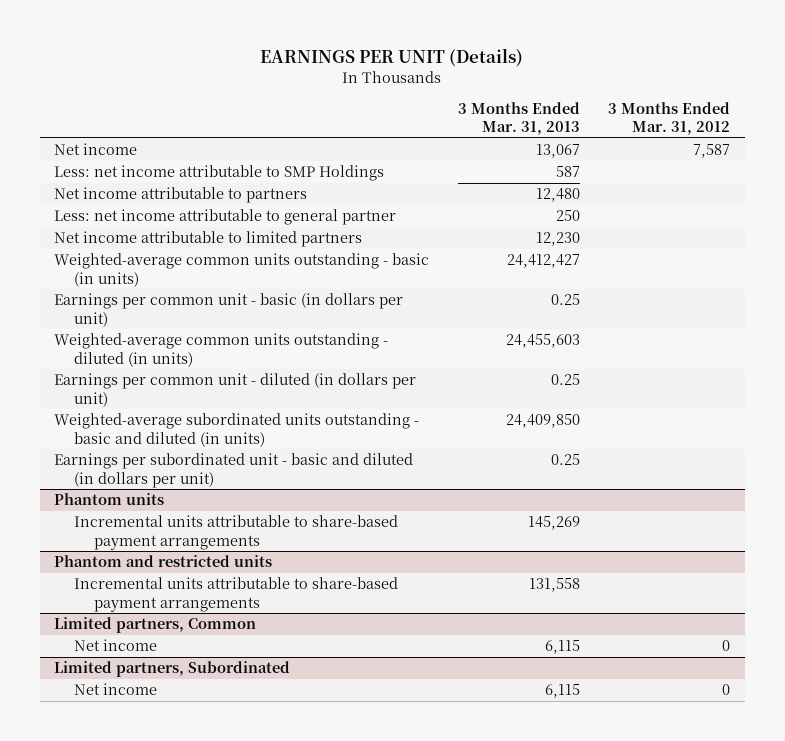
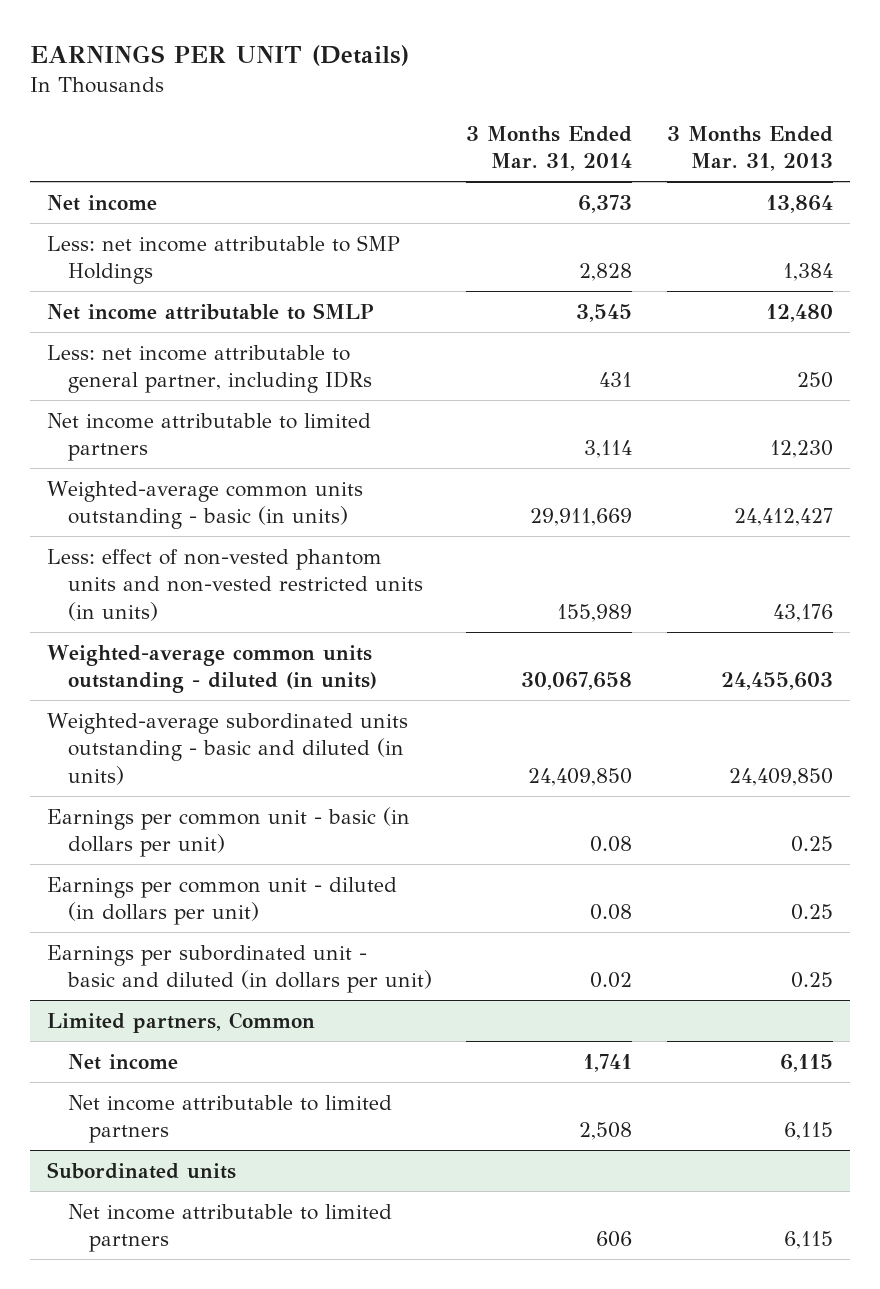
- | 3 Months Ended Mar. 31, 2013 | 3 Months Ended Mar. 31, 2012
+ | 3 Months Ended Mar. 31, 2014 | 3 Months Ended Mar. 31, 2013
- Net income | 13,067 | 7,587
- Less: net income attributable to SMP Holdings | 587 |
- Net income attributable to partners | 12,480 |
- Less: net income attributable to general partner | 250 |
+ Net income | 6,373 | 13,864
+ Less: net income attributable to SMP Holdings | 2,828 | 1,384
+ Net income attributable to SMLP | 3,545 | 12,480
+ Less: net income attributable to general partner, including IDRs | 431 | 250
+ Less: effect of non-vested phantom units and non-vested restricted units (in units) | 155,989 | 43,176
moved down: Earnings per common unit - basic (in dollars per unit) | 0.08 | 0.25
moved down: Earnings per common unit - diluted (in dollars per unit) | 0.08 | 0.25
- Phantom units
- Incremental units attributable to share-based payment arrangements | 145,269 |
- Phantom and restricted units
- Incremental units attributable to share-based payment arrangements | 131,558 |
- Limited partners, Subordinated
- Net income | 6,115 | 0
@ Limited partners, Common
+ Net income attributable to limited partners | 2,508 | 6,115
+ Subordinated units
+ Net income attributable to limited partners | 606 | 6,115

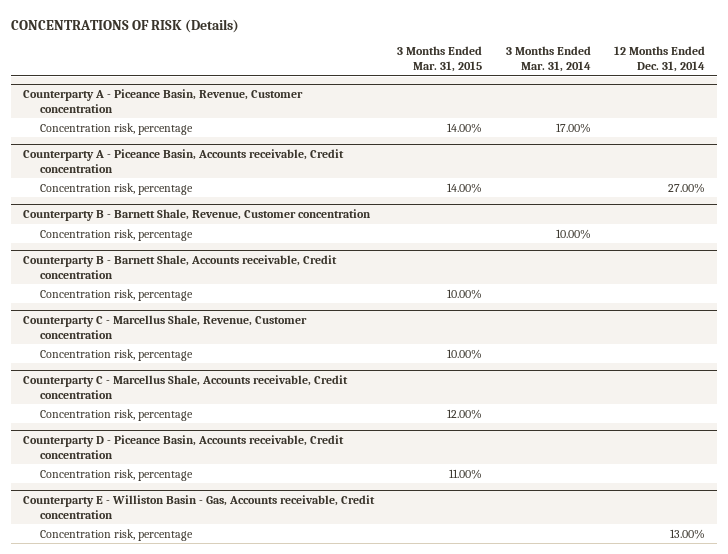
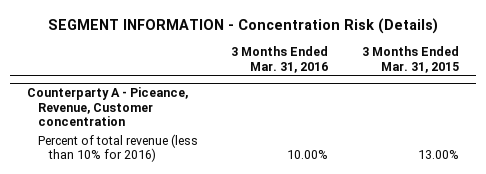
- CONCENTRATIONS OF RISK (Details)
+ SEGMENT INFORMATION - Concentration Risk (Details)
- | 3 Months Ended Mar. 31, 2015 | 3 Months Ended Mar. 31, 2014 | 12 Months Ended Dec. 31, 2014
+ | 3 Months Ended Mar. 31, 2016 | 3 Months Ended Mar. 31, 2015
- Counterparty A - Piceance Basin, Revenue, Customer concentration
- Concentration risk, percentage | 14.00% | 17.00% |
- Counterparty A - Piceance Basin, Accounts receivable, Credit concentration
- Concentration risk, percentage | 14.00% | | 27.00%
- Counterparty B - Barnett Shale, Revenue, Customer concentration
- Concentration risk, percentage | | 10.00% |
- Counterparty B - Barnett Shale, Accounts receivable, Credit concentration
- Concentration risk, percentage | 10.00% | |
- Counterparty C - Marcellus Shale, Revenue, Customer concentration
- Concentration risk, percentage | 10.00% | |
- Counterparty C - Marcellus Shale, Accounts receivable, Credit concentration
- Concentration risk, percentage | 12.00% | |
- Counterparty D - Piceance Basin, Accounts receivable, Credit concentration
- Concentration risk, percentage | 11.00% | |
- Counterparty E - Williston Basin - Gas, Accounts receivable, Credit concentration
- Concentration risk, percentage | | | 13.00%
+ Counterparty A - Piceance, Revenue, Customer concentration
+ Percent of total revenue (less than 10% for 2016) | 10.00% | 13.00%

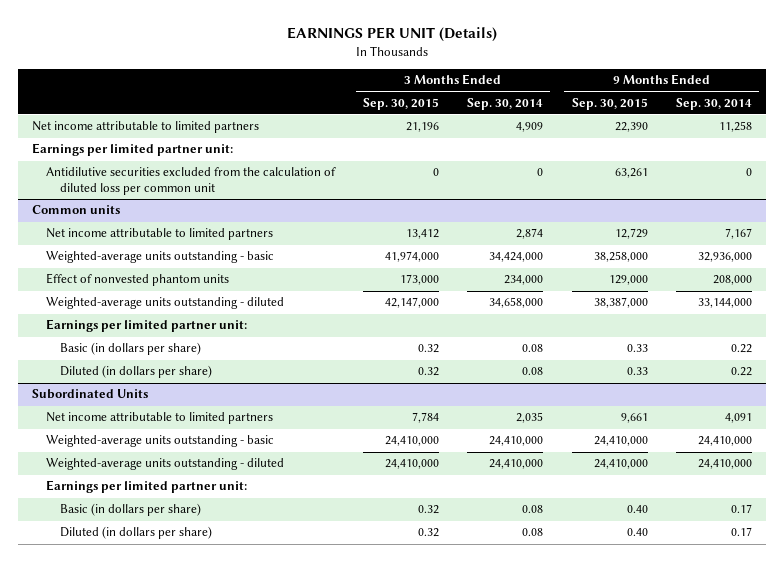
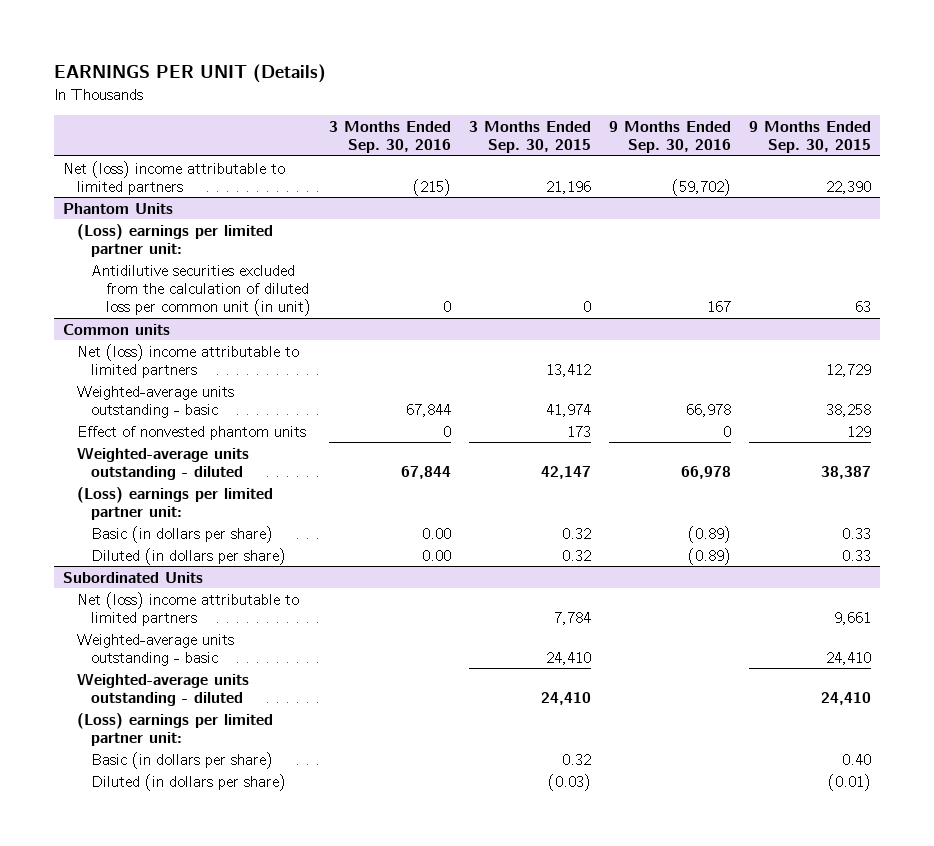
- | 3 Months Ended Sep. 30, 2015 | 3 Months Ended Sep. 30, 2014 | 9 Months Ended Sep. 30, 2015 | 9 Months Ended Sep. 30, 2014
+ | 3 Months Ended Sep. 30, 2016 | 3 Months Ended Sep. 30, 2015 | 9 Months Ended Sep. 30, 2016 | 9 Months Ended Sep. 30, 2015
- Net income attributable to limited partners | 21,196 | 4,909 | 22,390 | 11,258
- Earnings per limited partner unit:
- Antidilutive securities excluded from the calculation of diluted loss per common unit | 0 | 0 | 63,261 | 0
+ Net (loss) income attributable to limited partners | (215) | 21,196 | (59,702) | 22,390
+ Phantom Units
+ (Loss) earnings per limited partner unit:
+ Antidilutive securities excluded from the calculation of diluted loss per common unit (in unit) | 0 | 0 | 167 | 63
@ Common units
- Net income attributable to limited partners | 13,412 | 2,874 | 12,729 | 7,167
- Weighted-average units outstanding - basic | 41,974,000 | 34,424,000 | 38,258,000 | 32,936,000
- Effect of nonvested phantom units | 173,000 | 234,000 | 129,000 | 208,000
- Weighted-average units outstanding - diluted | 42,147,000 | 34,658,000 | 38,387,000 | 33,144,000
- Earnings per limited partner unit:
+ Net (loss) income attributable to limited partners | | 13,412 | | 12,729
+ Weighted-average units outstanding - basic | 67,844 | 41,974 | 66,978 | 38,258
+ Effect of nonvested phantom units | 0 | 173 | 0 | 129
+ Weighted-average units outstanding - diluted | 67,844 | 42,147 | 66,978 | 38,387
+ (Loss) earnings per limited partner unit:
@ Subordinated Units
- Net income attributable to limited partners | 7,784 | 2,035 | 9,661 | 4,091
- Weighted-average units outstanding - basic | 24,410,000 | 24,410,000 | 24,410,000 | 24,410,000
- Weighted-average units outstanding - diluted | 24,410,000 | 24,410,000 | 24,410,000 | 24,410,000
- Earnings per limited partner unit:
+ Net (loss) income attributable to limited partners | | 7,784 | | 9,661
+ Weighted-average units outstanding - basic | | 24,410 | | 24,410
+ Weighted-average units outstanding - diluted | | 24,410 | | 24,410
+ (Loss) earnings per limited partner unit:
- Diluted (in dollars per share) | 0.32 | 0.08 | 0.40 | 0.17
+ Diluted (in dollars per share) | | (0.03) | | (0.01)

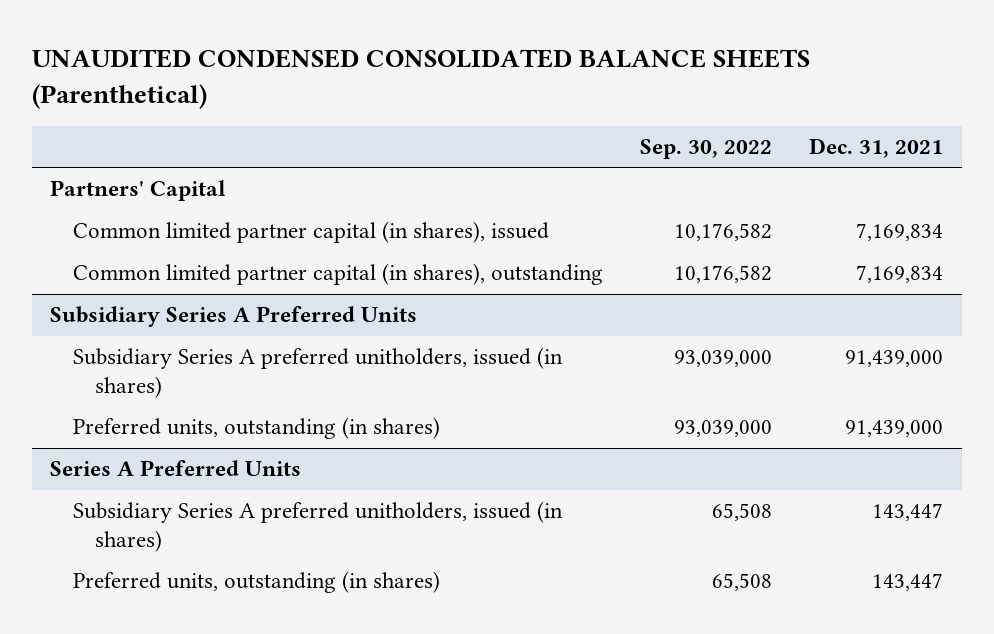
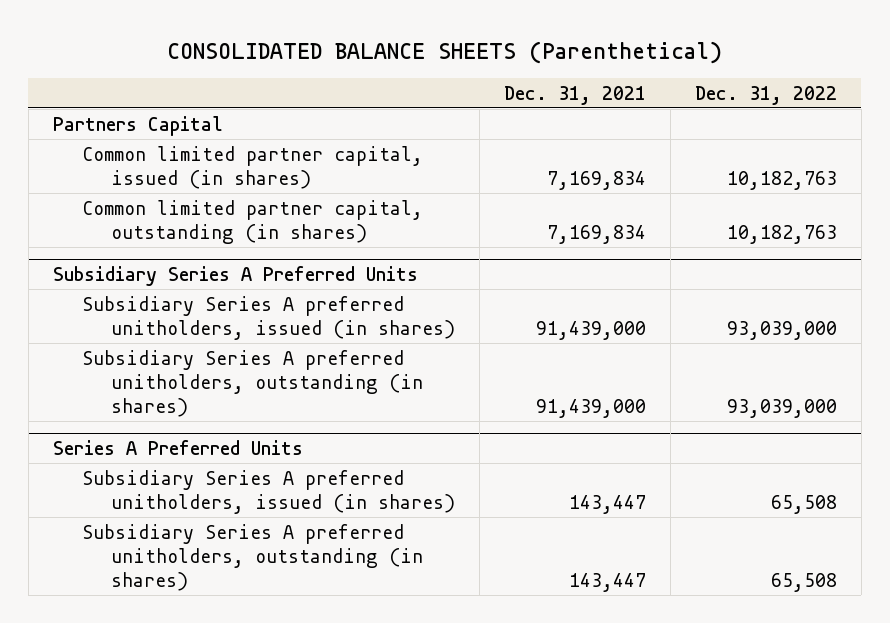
- UNAUDITED CONDENSED CONSOLIDATED BALANCE SHEETS (Parenthetical)
+ CONSOLIDATED BALANCE SHEETS (Parenthetical)
- | Sep. 30, 2022 | Dec. 31, 2021
+ | Dec. 31, 2021 | Dec. 31, 2022
- Partners' Capital
- Common limited partner capital (in shares), issued | 10,176,582 | 7,169,834
- Common limited partner capital (in shares), outstanding | 10,176,582 | 7,169,834
+ Partners Capital
+ Common limited partner capital, issued (in shares) | 7,169,834 | 10,182,763
+ Common limited partner capital, outstanding (in shares) | 7,169,834 | 10,182,763
@ Subsidiary Series A Preferred Units
- Preferred units, outstanding (in shares) | 93,039,000 | 91,439,000
+ Subsidiary Series A preferred unitholders, outstanding (in shares) | 91,439,000 | 93,039,000
@ Series A Preferred Units
- Preferred units, outstanding (in shares) | 65,508 | 143,447
+ Subsidiary Series A preferred unitholders, outstanding (in shares) | 143,447 | 65,508

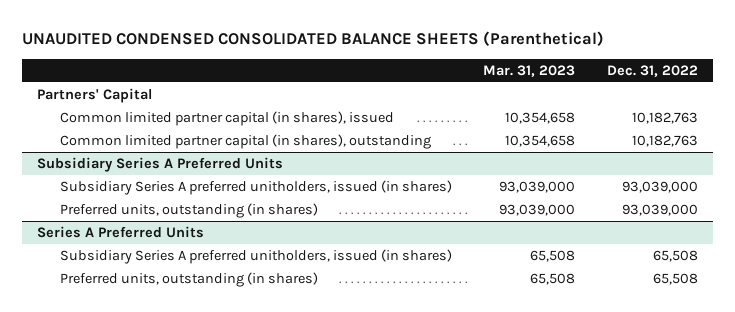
- CONSOLIDATED BALANCE SHEETS (Parenthetical)
+ UNAUDITED CONDENSED CONSOLIDATED BALANCE SHEETS (Parenthetical)
- | Dec. 31, 2021 | Dec. 31, 2022
+ | Mar. 31, 2023 | Dec. 31, 2022
- Partners Capital
- Common limited partner capital, issued (in shares) | 7,169,834 | 10,182,763
- Common limited partner capital, outstanding (in shares) | 7,169,834 | 10,182,763
+ Partners' Capital
+ Common limited partner capital (in shares), issued | 10,354,658 | 10,182,763
+ Common limited partner capital (in shares), outstanding | 10,354,658 | 10,182,763
@ Subsidiary Series A Preferred Units
- Subsidiary Series A preferred unitholders, outstanding (in shares) | 91,439,000 | 93,039,000
+ Preferred units, outstanding (in shares) | 93,039,000 | 93,039,000
@ Series A Preferred Units
- Subsidiary Series A preferred unitholders, outstanding (in shares) | 143,447 | 65,508
+ Preferred units, outstanding (in shares) | 65,508 | 65,508

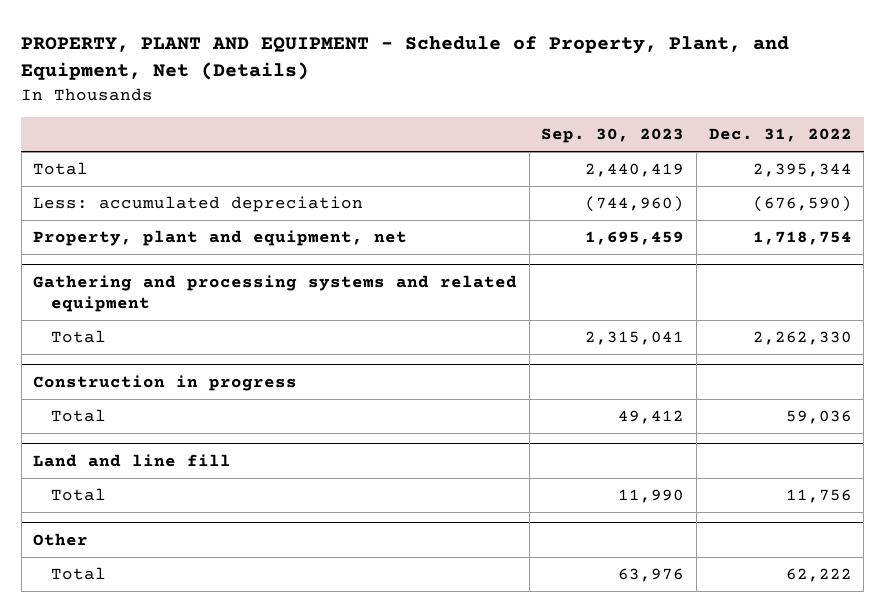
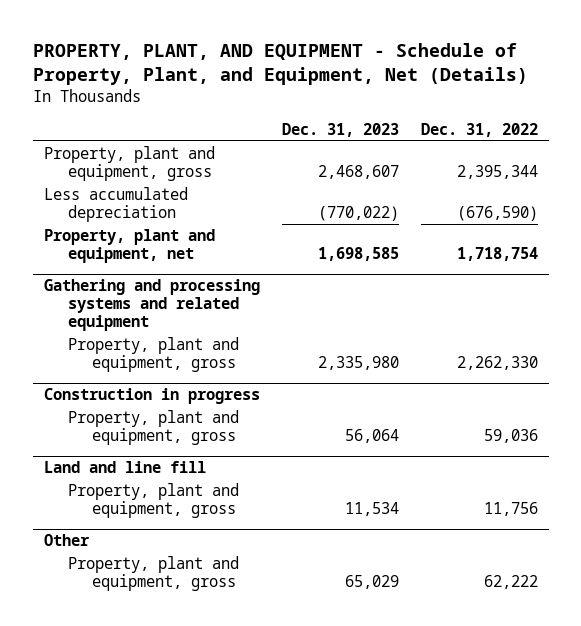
- PROPERTY, PLANT AND EQUIPMENT - Schedule of Property, Plant, and Equipment, Net (Details)
+ PROPERTY, PLANT, AND EQUIPMENT - Schedule of Property, Plant, and Equipment, Net (Details)
- | Sep. 30, 2023 | Dec. 31, 2022
+ | Dec. 31, 2023 | Dec. 31, 2022
- Total | 2,440,419 | 2,395,344
- Less: accumulated depreciation | (744,960) | (676,590)
+ Property, plant and equipment, gross | 2,468,607 | 2,395,344
+ Less accumulated depreciation | (770,022) | (676,590)
@ Gathering and processing systems and related equipment
- Total | 2,315,041 | 2,262,330
+ Property, plant and equipment, gross | 2,335,980 | 2,262,330
@ Construction in progress
- Total | 49,412 | 59,036
+ Property, plant and equipment, gross | 56,064 | 59,036
@ Land and line fill
- Total | 11,990 | 11,756
+ Property, plant and equipment, gross | 11,534 | 11,756
@ Other
- Total | 63,976 | 62,222
+ Property, plant and equipment, gross | 65,029 | 62,222

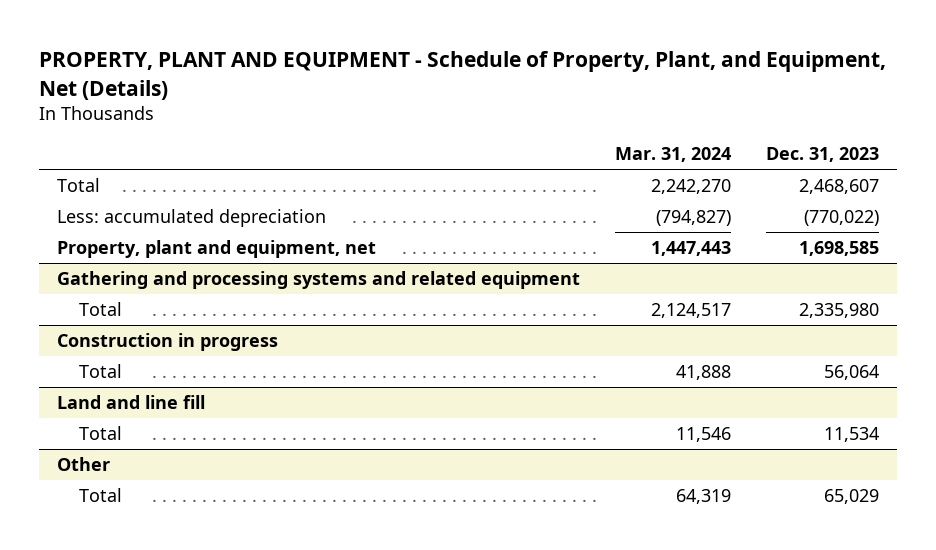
- PROPERTY, PLANT, AND EQUIPMENT - Schedule of Property, Plant, and Equipment, Net (Details)
+ PROPERTY, PLANT AND EQUIPMENT - Schedule of Property, Plant, and Equipment, Net (Details)
- | Dec. 31, 2023 | Dec. 31, 2022
+ | Mar. 31, 2024 | Dec. 31, 2023
- Property, plant and equipment, gross | 2,468,607 | 2,395,344
- Less accumulated depreciation | (770,022) | (676,590)
+ Total | 2,242,270 | 2,468,607
+ Less: accumulated depreciation | (794,827) | (770,022)
@ Gathering and processing systems and related equipment
- Property, plant and equipment, gross | 2,335,980 | 2,262,330
+ Total | 2,124,517 | 2,335,980
@ Construction in progress
- Property, plant and equipment, gross | 56,064 | 59,036
+ Total | 41,888 | 56,064
@ Land and line fill
- Property, plant and equipment, gross | 11,534 | 11,756
+ Total | 11,546 | 11,534
@ Other
- Property, plant and equipment, gross | 65,029 | 62,222
+ Total | 64,319 | 65,029

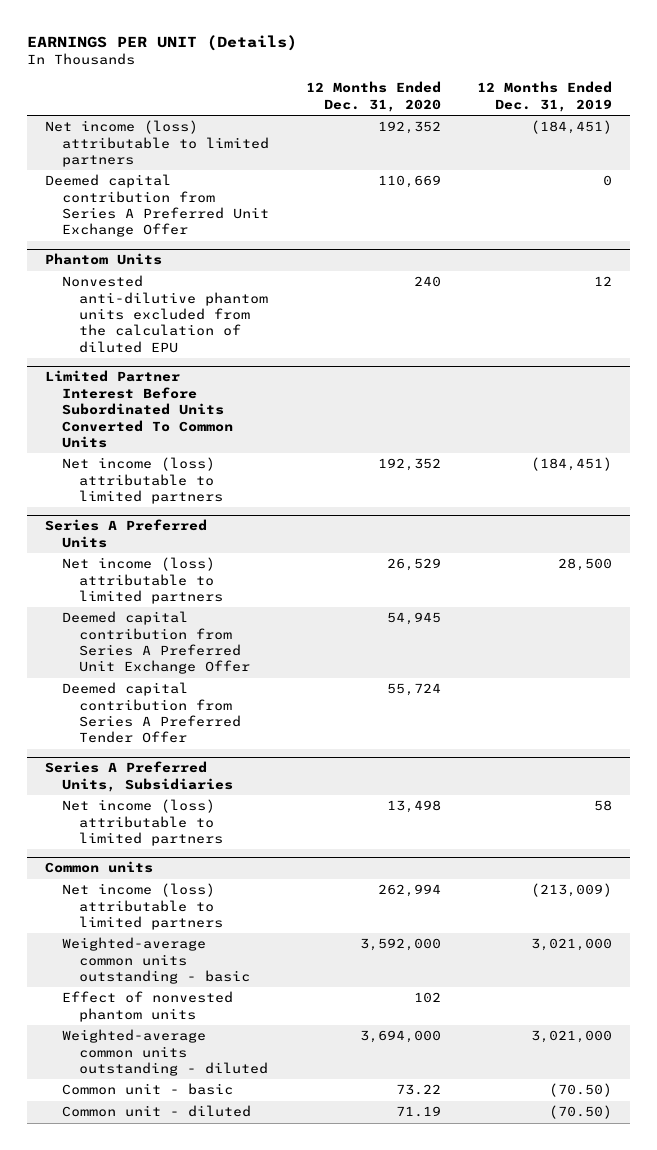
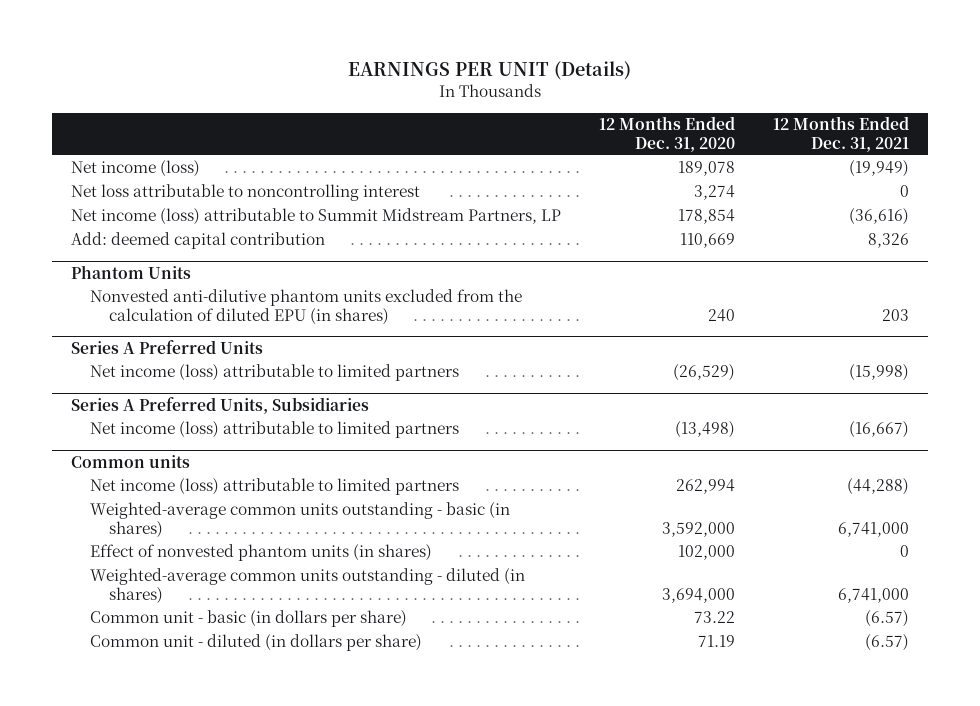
- | 12 Months Ended Dec. 31, 2020 | 12 Months Ended Dec. 31, 2019
+ | 12 Months Ended Dec. 31, 2020 | 12 Months Ended Dec. 31, 2021
- Net income (loss) attributable to limited partners | 192,352 | (184,451)
- Deemed capital contribution from Series A Preferred Unit Exchange Offer | 110,669 | 0
+ Net income (loss) | 189,078 | (19,949)
+ Net loss attributable to noncontrolling interest | 3,274 | 0
+ Net income (loss) attributable to Summit Midstream Partners, LP | 178,854 | (36,616)
+ Add: deemed capital contribution | 110,669 | 8,326
@ Phantom Units
- Nonvested anti-dilutive phantom units excluded from the calculation of diluted EPU | 240 | 12
- Limited Partner Interest Before Subordinated Units Converted To Common Units
- Net income (loss) attributable to limited partners | 192,352 | (184,451)
@ Phantom Units
+ Nonvested anti-dilutive phantom units excluded from the calculation of diluted EPU (in shares) | 240 | 203
@ Series A Preferred Units
- Net income (loss) attributable to limited partners | 26,529 | 28,500
- Deemed capital contribution from Series A Preferred Unit Exchange Offer | 54,945 |
- Deemed capital contribution from Series A Preferred Tender Offer | 55,724 |
+ Net income (loss) attributable to limited partners | (26,529) | (15,998)
@ Series A Preferred Units, Subsidiaries
- Net income (loss) attributable to limited partners | 13,498 | 58
+ Net income (loss) attributable to limited partners | (13,498) | (16,667)
@ Common units
- Weighted-average common units outstanding - basic | 3,592,000 | 3,021,000
- Effect of nonvested phantom units | 102 |
- Weighted-average common units outstanding - diluted | 3,694,000 | 3,021,000
- Common unit - basic | 73.22 | (70.50)
- Common unit - diluted | 71.19 | (70.50)
+ Weighted-average common units outstanding - basic (in shares) | 3,592,000 | 6,741,000
+ Effect of nonvested phantom units (in shares) | 102,000 | 0
+ Weighted-average common units outstanding - diluted (in shares) | 3,694,000 | 6,741,000
+ Common unit - basic (in dollars per share) | 73.22 | (6.57)
+ Common unit - diluted (in dollars per share) | 71.19 | (6.57)

